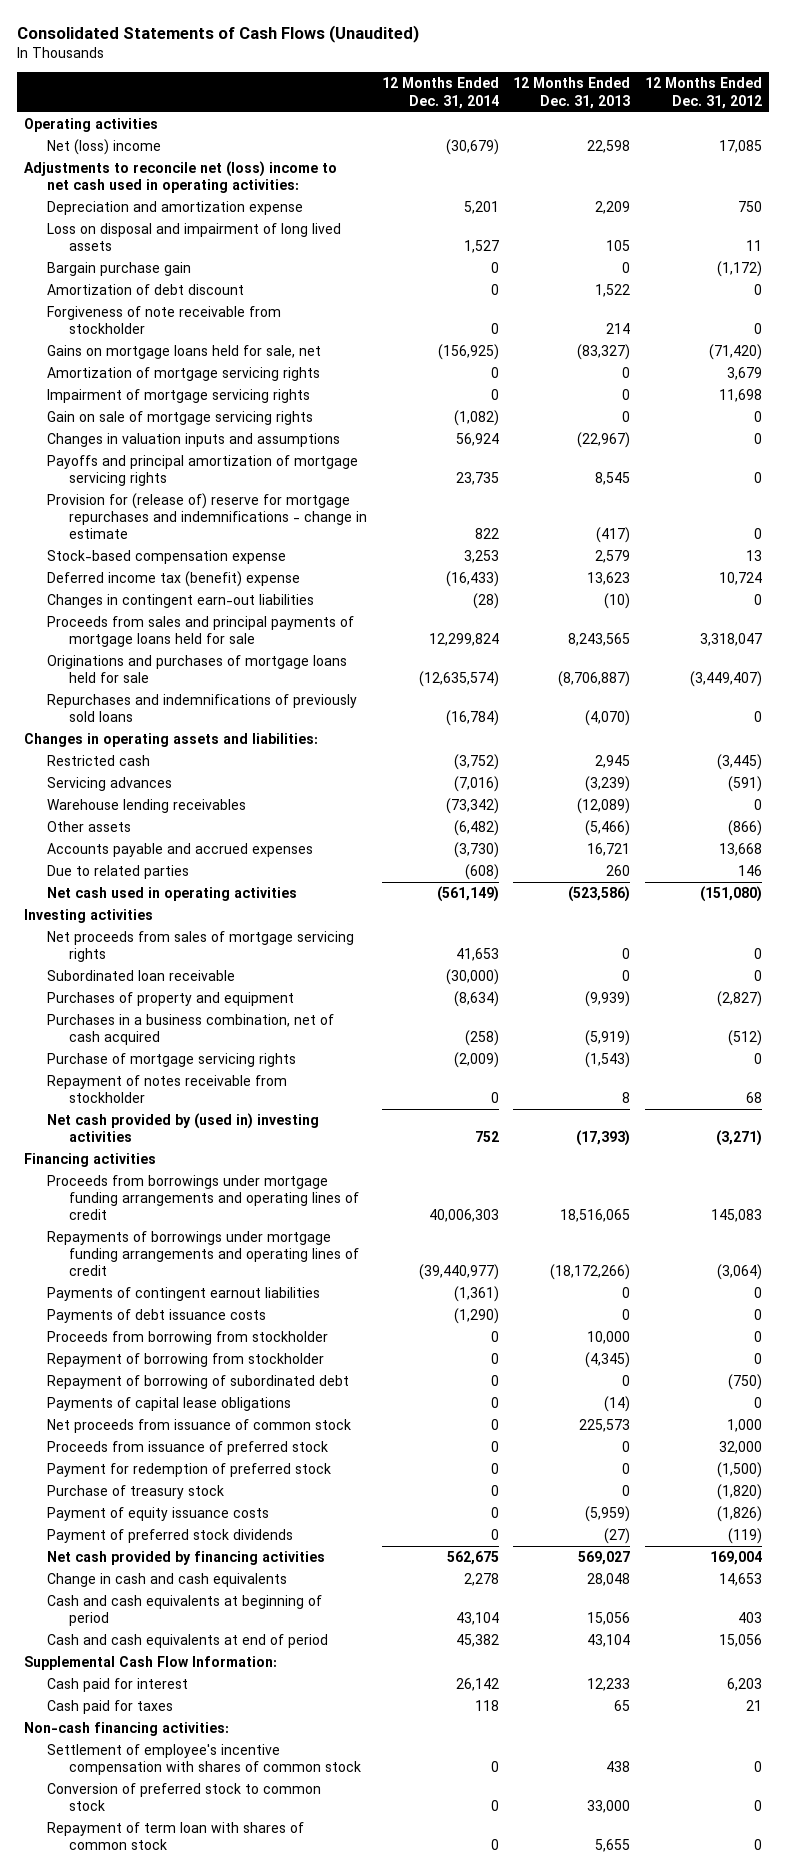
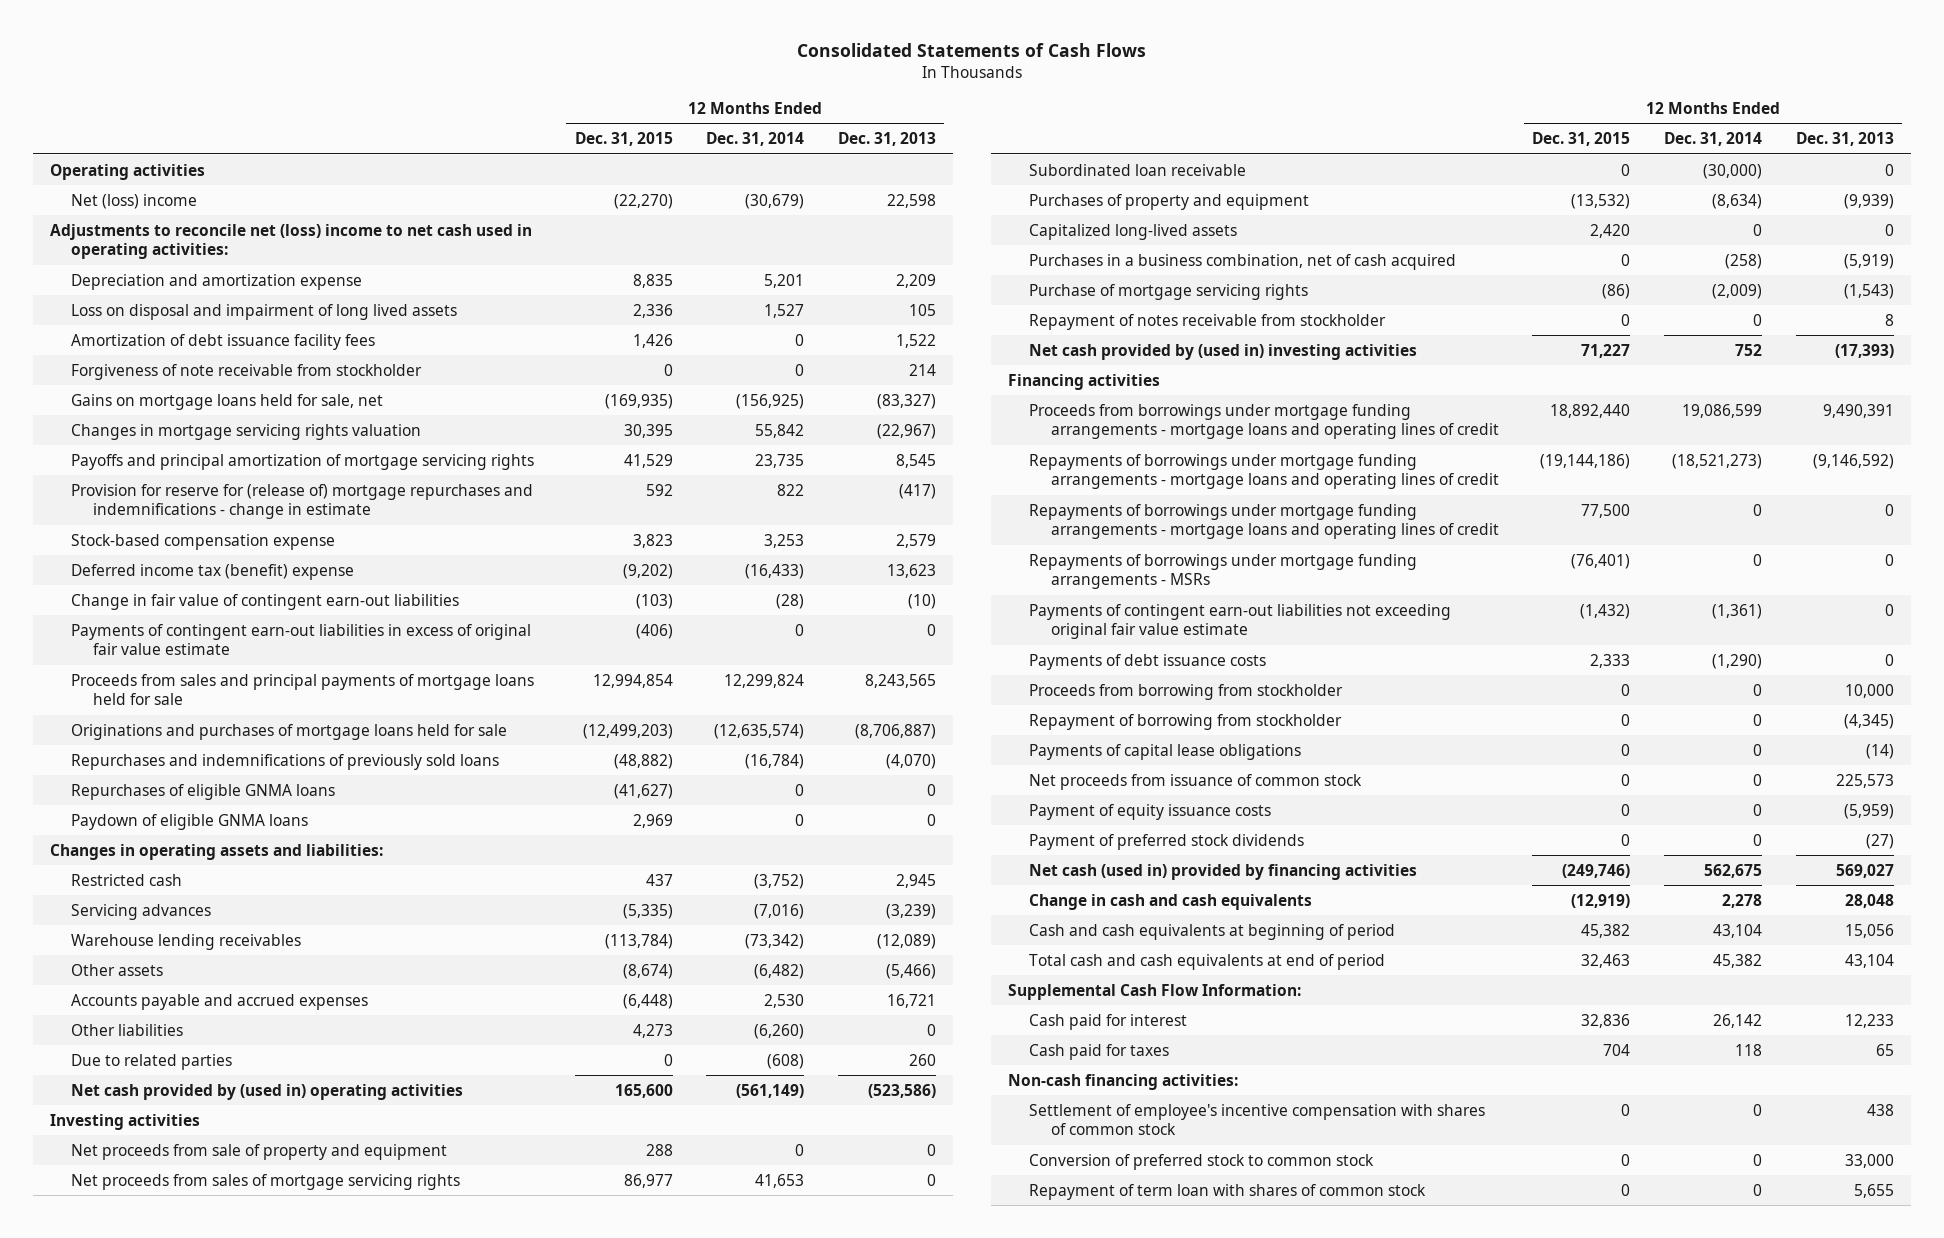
- Consolidated Statements of Cash Flows (Unaudited)
+ Consolidated Statements of Cash Flows
- | 12 Months Ended Dec. 31, 2014 | 12 Months Ended Dec. 31, 2013 | 12 Months Ended Dec. 31, 2012
+ | 12 Months Ended Dec. 31, 2015 | 12 Months Ended Dec. 31, 2014 | 12 Months Ended Dec. 31, 2013
- Bargain purchase gain | 0 | 0 | (1,172)
- Amortization of debt discount | 0 | 1,522 | 0
+ Amortization of debt issuance facility fees | 1,426 | 0 | 1,522
- Amortization of mortgage servicing rights | 0 | 0 | 3,679
- Impairment of mortgage servicing rights | 0 | 0 | 11,698
- Gain on sale of mortgage servicing rights | (1,082) | 0 | 0
- Changes in valuation inputs and assumptions | 56,924 | (22,967) | 0
+ Changes in mortgage servicing rights valuation | 30,395 | 55,842 | (22,967)
- Provision for (release of) reserve for mortgage repurchases and indemnifications - change in estimate | 822 | (417) | 0
+ Provision for reserve for (release of) mortgage repurchases and indemnifications - change in estimate | 592 | 822 | (417)
- Changes in contingent earn-out liabilities | (28) | (10) | 0
+ Change in fair value of contingent earn-out liabilities | (103) | (28) | (10)
+ Payments of contingent earn-out liabilities in excess of original fair value estimate | (406) | 0 | 0
+ Repurchases of eligible GNMA loans | (41,627) | 0 | 0
+ Paydown of eligible GNMA loans | 2,969 | 0 | 0
- Accounts payable and accrued expenses | (3,730) | 16,721 | 13,668
+ Accounts payable and accrued expenses | (6,448) | 2,530 | 16,721
+ Other liabilities | 4,273 | (6,260) | 0
- Net cash used in operating activities | (561,149) | (523,586) | (151,080)
+ Net cash provided by (used in) operating activities | 165,600 | (561,149) | (523,586)
+ Net proceeds from sale of property and equipment | 288 | 0 | 0
+ Capitalized long-lived assets | 2,420 | 0 | 0
- Proceeds from borrowings under mortgage funding arrangements and operating lines of credit | 40,006,303 | 18,516,065 | 145,083
- Repayments of borrowings under mortgage funding arrangements and operating lines of credit | (39,440,977) | (18,172,266) | (3,064)
- Payments of contingent earnout liabilities | (1,361) | 0 | 0
+ Proceeds from borrowings under mortgage funding arrangements - mortgage loans and operating lines of credit | 18,892,440 | 19,086,599 | 9,490,391
+ Repayments of borrowings under mortgage funding arrangements - mortgage loans and operating lines of credit | (19,144,186) | (18,521,273) | (9,146,592)
+ Repayments of borrowings under mortgage funding arrangements - mortgage loans and operating lines of credit | 77,500 | 0 | 0
+ Repayments of borrowings under mortgage funding arrangements - MSRs | (76,401) | 0 | 0
+ Payments of contingent earn-out liabilities not exceeding original fair value estimate | (1,432) | (1,361) | 0
- Repayment of borrowing of subordinated debt | 0 | 0 | (750)
- Proceeds from issuance of preferred stock | 0 | 0 | 32,000
- Payment for redemption of preferred stock | 0 | 0 | (1,500)
- Purchase of treasury stock | 0 | 0 | (1,820)
- Net cash provided by financing activities | 562,675 | 569,027 | 169,004
+ Net cash (used in) provided by financing activities | (249,746) | 562,675 | 569,027
- Cash and cash equivalents at end of period | 45,382 | 43,104 | 15,056
+ Total cash and cash equivalents at end of period | 32,463 | 45,382 | 43,104

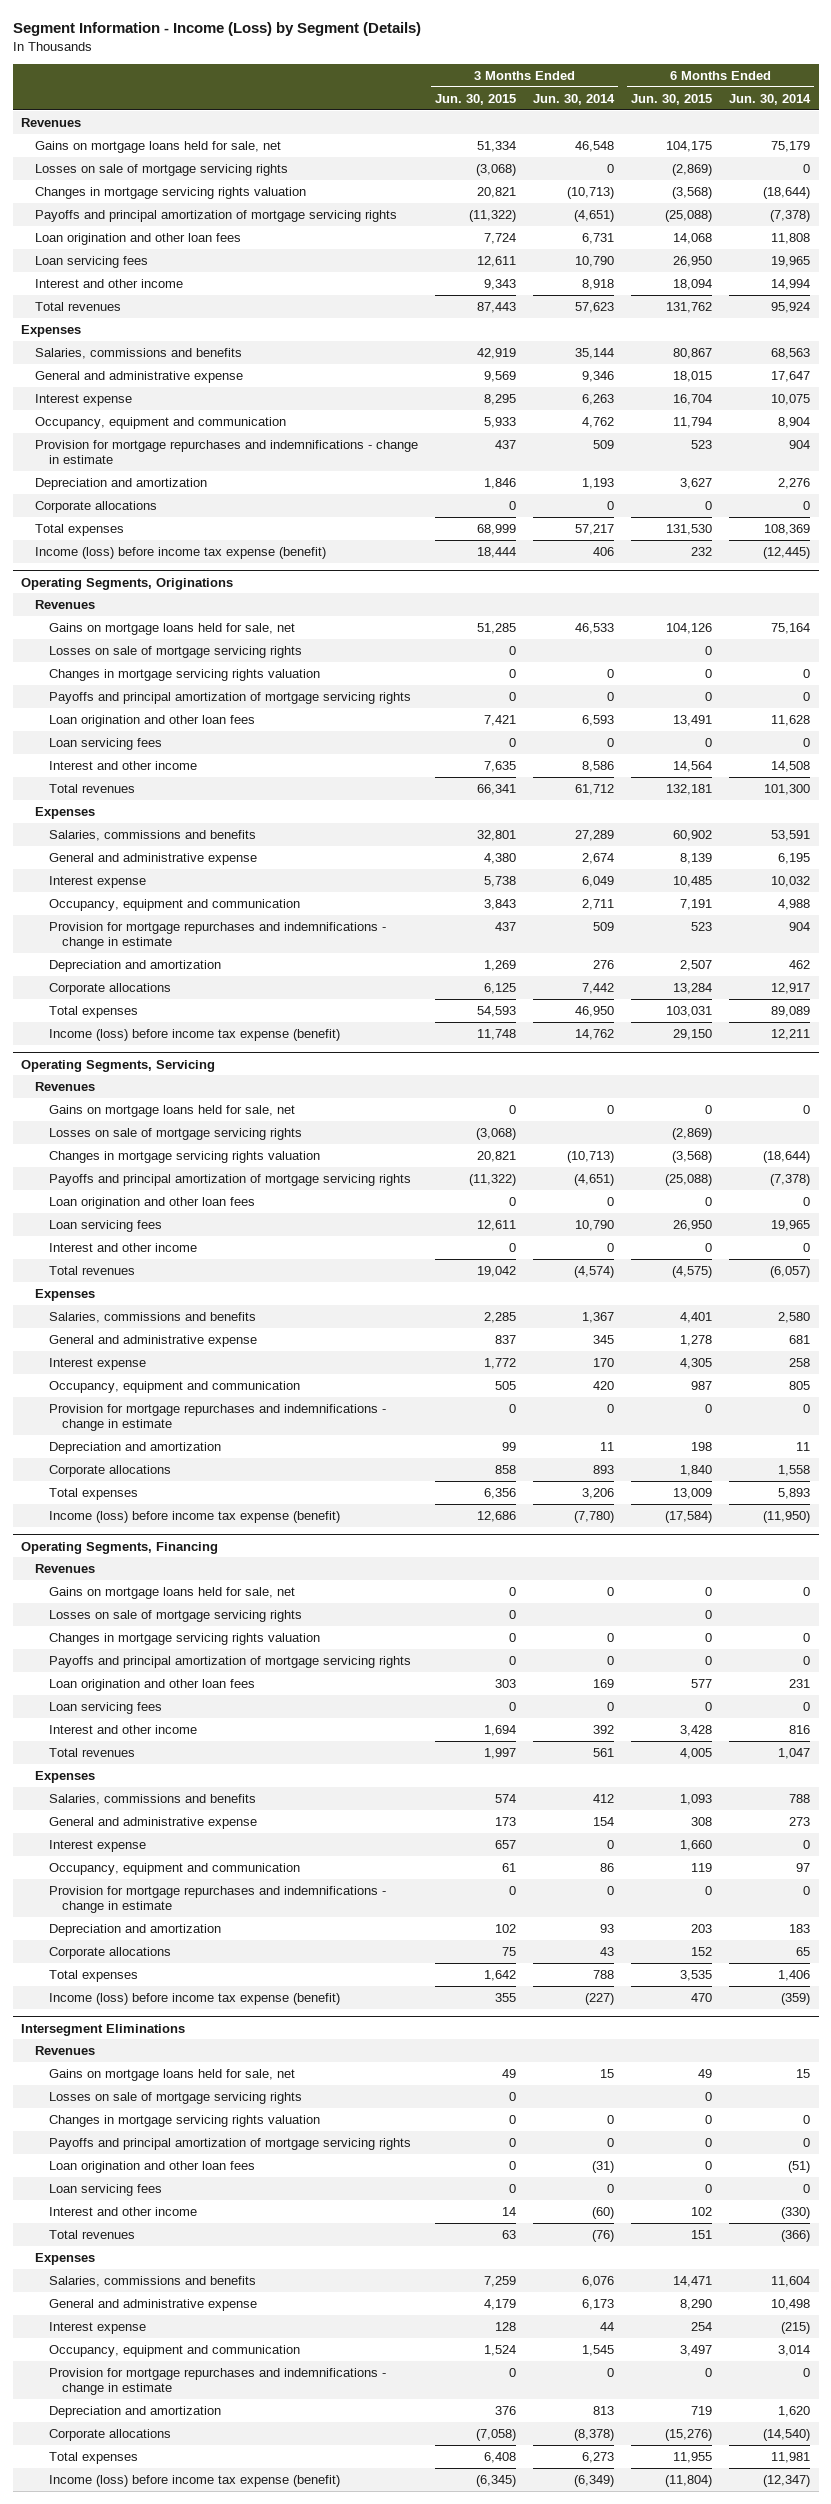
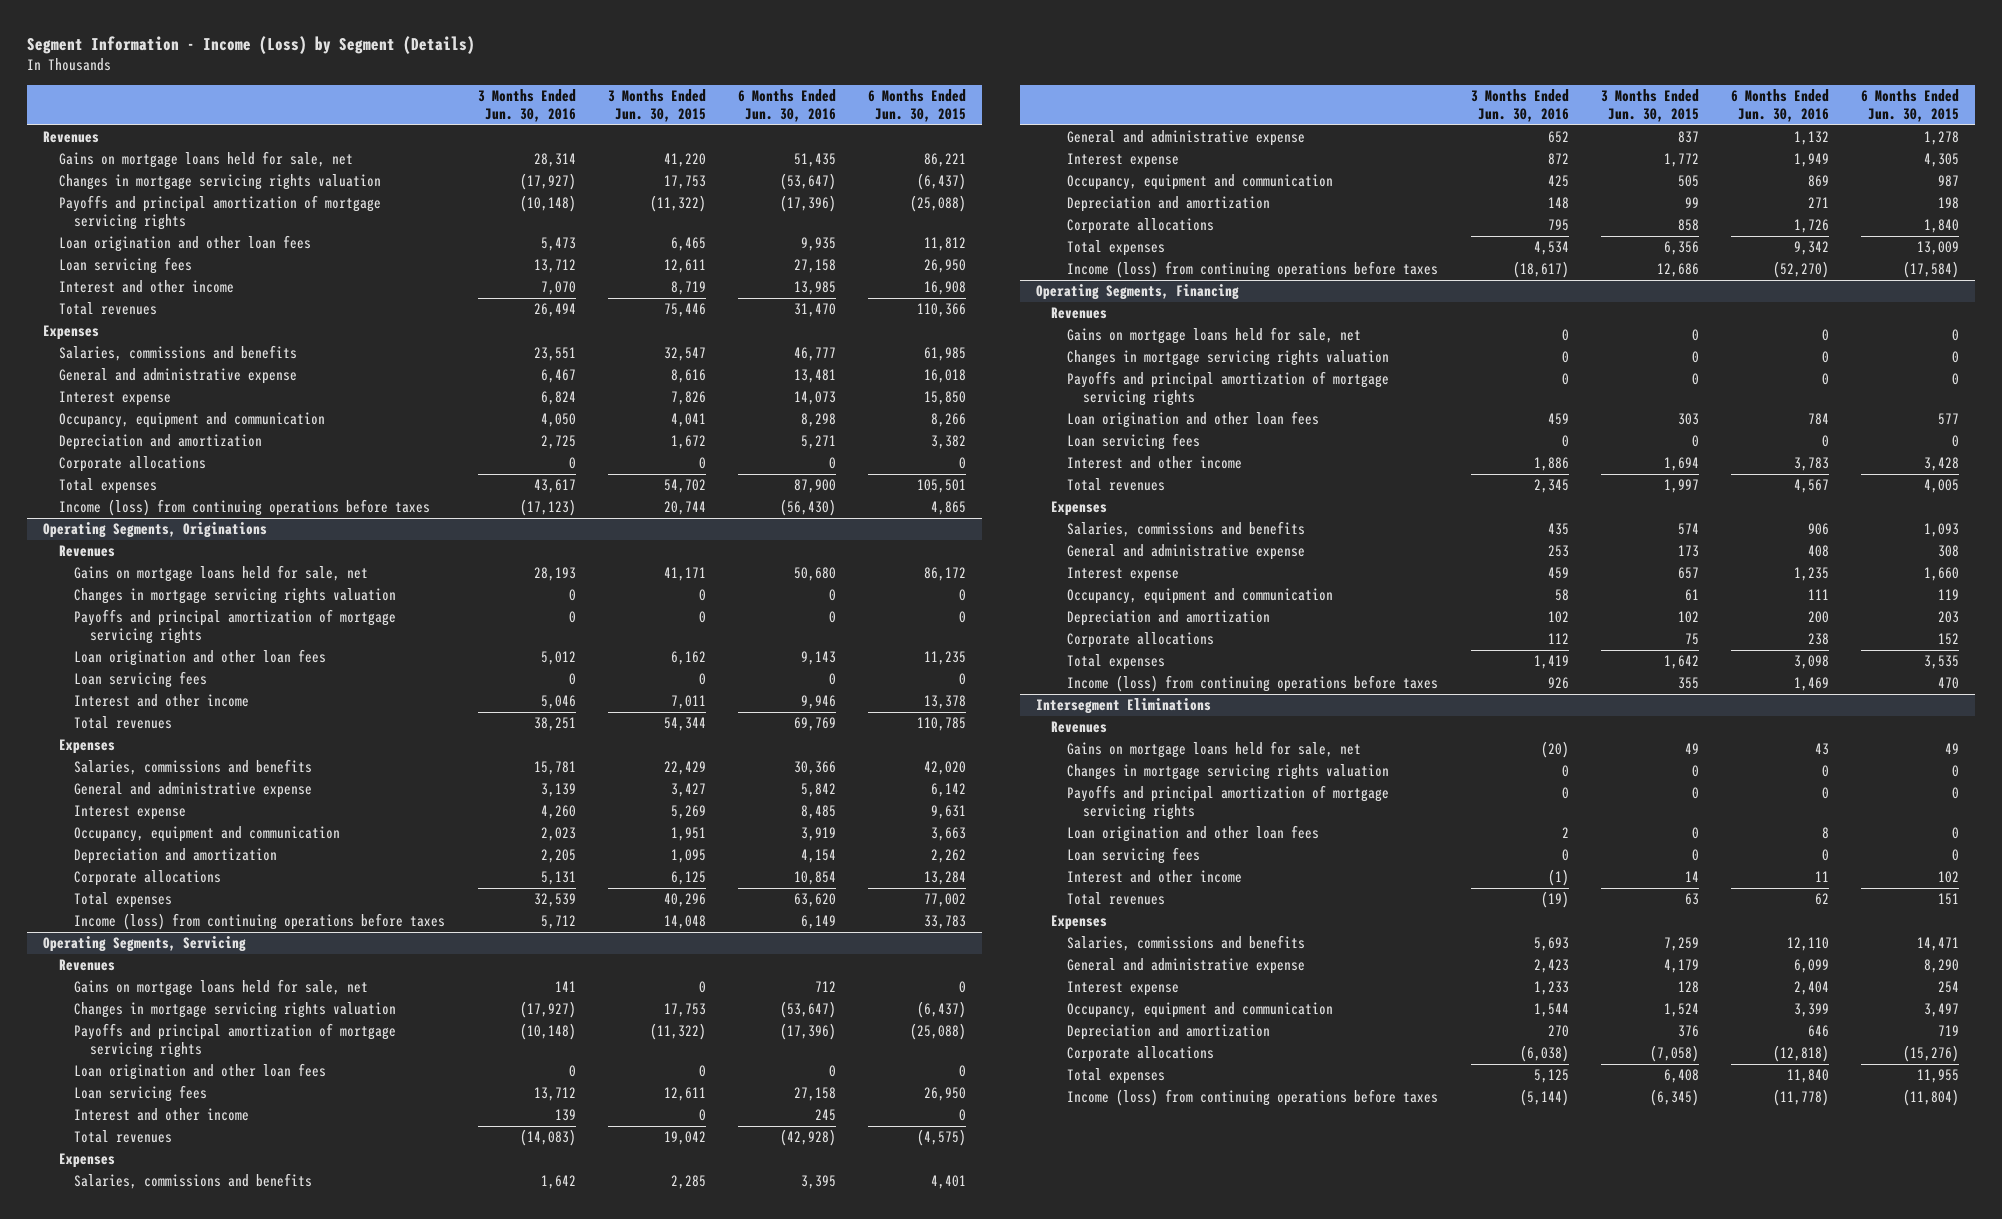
- | 3 Months Ended Jun. 30, 2015 | 3 Months Ended Jun. 30, 2014 | 6 Months Ended Jun. 30, 2015 | 6 Months Ended Jun. 30, 2014
+ | 3 Months Ended Jun. 30, 2016 | 3 Months Ended Jun. 30, 2015 | 6 Months Ended Jun. 30, 2016 | 6 Months Ended Jun. 30, 2015
- Gains on mortgage loans held for sale, net | 51,334 | 46,548 | 104,175 | 75,179
- Losses on sale of mortgage servicing rights | (3,068) | 0 | (2,869) | 0
- Changes in mortgage servicing rights valuation | 20,821 | (10,713) | (3,568) | (18,644)
+ Gains on mortgage loans held for sale, net | 28,314 | 41,220 | 51,435 | 86,221
+ Changes in mortgage servicing rights valuation | (17,927) | 17,753 | (53,647) | (6,437)
- Loan origination and other loan fees | 7,724 | 6,731 | 14,068 | 11,808
+ Loan origination and other loan fees | 5,473 | 6,465 | 9,935 | 11,812
- Interest and other income | 9,343 | 8,918 | 18,094 | 14,994
- Total revenues | 87,443 | 57,623 | 131,762 | 95,924
+ Interest and other income | 7,070 | 8,719 | 13,985 | 16,908
+ Total revenues | 26,494 | 75,446 | 31,470 | 110,366
- Salaries, commissions and benefits | 42,919 | 35,144 | 80,867 | 68,563
- General and administrative expense | 9,569 | 9,346 | 18,015 | 17,647
- Interest expense | 8,295 | 6,263 | 16,704 | 10,075
- Occupancy, equipment and communication | 5,933 | 4,762 | 11,794 | 8,904
- Provision for mortgage repurchases and indemnifications - change in estimate | 437 | 509 | 523 | 904
- Depreciation and amortization | 1,846 | 1,193 | 3,627 | 2,276
+ Salaries, commissions and benefits | 23,551 | 32,547 | 46,777 | 61,985
+ General and administrative expense | 6,467 | 8,616 | 13,481 | 16,018
+ Interest expense | 6,824 | 7,826 | 14,073 | 15,850
+ Occupancy, equipment and communication | 4,050 | 4,041 | 8,298 | 8,266
+ Depreciation and amortization | 2,725 | 1,672 | 5,271 | 3,382
- Total expenses | 68,999 | 57,217 | 131,530 | 108,369
- Income (loss) before income tax expense (benefit) | 18,444 | 406 | 232 | (12,445)
+ Total expenses | 43,617 | 54,702 | 87,900 | 105,501
+ Income (loss) from continuing operations before taxes | (17,123) | 20,744 | (56,430) | 4,865
@ Operating Segments, Originations
- Gains on mortgage loans held for sale, net | 51,285 | 46,533 | 104,126 | 75,164
- Losses on sale of mortgage servicing rights | 0 | | 0 |
+ Gains on mortgage loans held for sale, net | 28,193 | 41,171 | 50,680 | 86,172
- Loan origination and other loan fees | 7,421 | 6,593 | 13,491 | 11,628
+ Loan origination and other loan fees | 5,012 | 6,162 | 9,143 | 11,235
- Interest and other income | 7,635 | 8,586 | 14,564 | 14,508
- Total revenues | 66,341 | 61,712 | 132,181 | 101,300
+ Interest and other income | 5,046 | 7,011 | 9,946 | 13,378
+ Total revenues | 38,251 | 54,344 | 69,769 | 110,785
- Salaries, commissions and benefits | 32,801 | 27,289 | 60,902 | 53,591
- General and administrative expense | 4,380 | 2,674 | 8,139 | 6,195
- Interest expense | 5,738 | 6,049 | 10,485 | 10,032
- Occupancy, equipment and communication | 3,843 | 2,711 | 7,191 | 4,988
- Provision for mortgage repurchases and indemnifications - change in estimate | 437 | 509 | 523 | 904
- Depreciation and amortization | 1,269 | 276 | 2,507 | 462
+ Salaries, commissions and benefits | 15,781 | 22,429 | 30,366 | 42,020
+ General and administrative expense | 3,139 | 3,427 | 5,842 | 6,142
+ Interest expense | 4,260 | 5,269 | 8,485 | 9,631
+ Occupancy, equipment and communication | 2,023 | 1,951 | 3,919 | 3,663
+ Depreciation and amortization | 2,205 | 1,095 | 4,154 | 2,262
- Total expenses | 54,593 | 46,950 | 103,031 | 89,089
- Income (loss) before income tax expense (benefit) | 11,748 | 14,762 | 29,150 | 12,211
+ Total expenses | 32,539 | 40,296 | 63,620 | 77,002
+ Income (loss) from continuing operations before taxes | 5,712 | 14,048 | 6,149 | 33,783
@ Operating Segments, Servicing
- Losses on sale of mortgage servicing rights | (3,068) | | (2,869) |
- Changes in mortgage servicing rights valuation | 20,821 | (10,713) | (3,568) | (18,644)
+ Changes in mortgage servicing rights valuation | (17,927) | 17,753 | (53,647) | (6,437)
- Provision for mortgage repurchases and indemnifications - change in estimate | 0 | 0 | 0 | 0
- Income (loss) before income tax expense (benefit) | 12,686 | (7,780) | (17,584) | (11,950)
+ Income (loss) from continuing operations before taxes | (18,617) | 12,686 | (52,270) | (17,584)
@ Operating Segments, Financing
- Losses on sale of mortgage servicing rights | 0 | | 0 |
- Provision for mortgage repurchases and indemnifications - change in estimate | 0 | 0 | 0 | 0
- Income (loss) before income tax expense (benefit) | 355 | (227) | 470 | (359)
+ Income (loss) from continuing operations before taxes | 926 | 355 | 1,469 | 470
@ Intersegment Eliminations
- Losses on sale of mortgage servicing rights | 0 | | 0 |
- Provision for mortgage repurchases and indemnifications - change in estimate | 0 | 0 | 0 | 0
- Income (loss) before income tax expense (benefit) | (6,345) | (6,349) | (11,804) | (12,347)
+ Income (loss) from continuing operations before taxes | (5,144) | (6,345) | (11,778) | (11,804)

